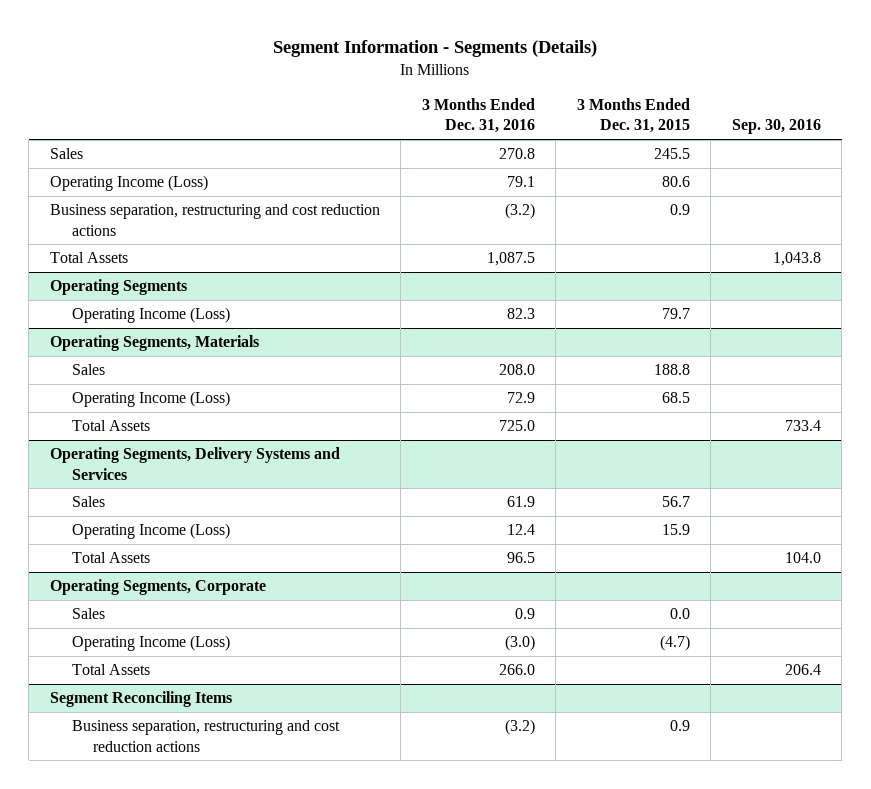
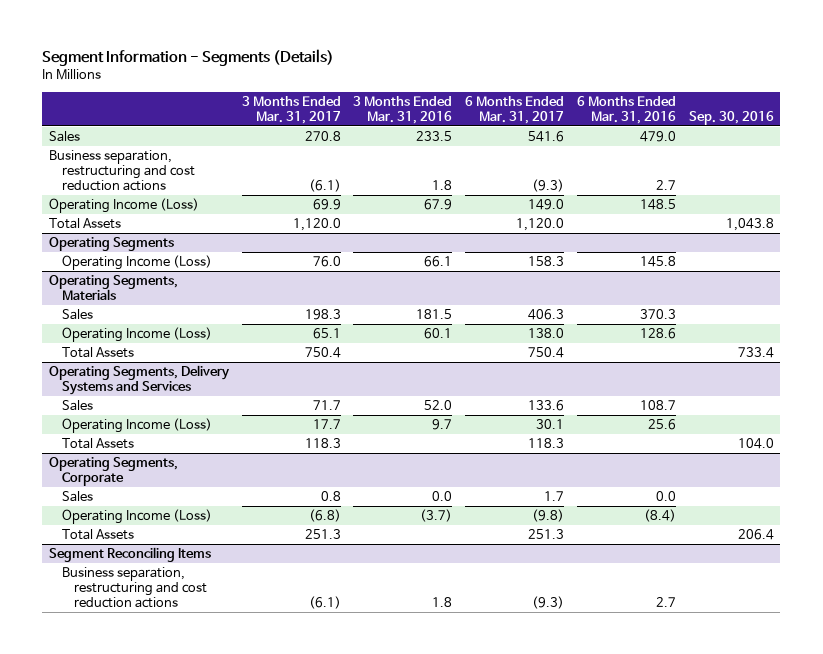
- | 3 Months Ended Dec. 31, 2016 | 3 Months Ended Dec. 31, 2015 | Sep. 30, 2016
+ | 3 Months Ended Mar. 31, 2017 | 3 Months Ended Mar. 31, 2016 | 6 Months Ended Mar. 31, 2017 | 6 Months Ended Mar. 31, 2016 | Sep. 30, 2016
moved down: Operating Income (Loss) | 69.9 | 67.9 | 149.0 | 148.5 |

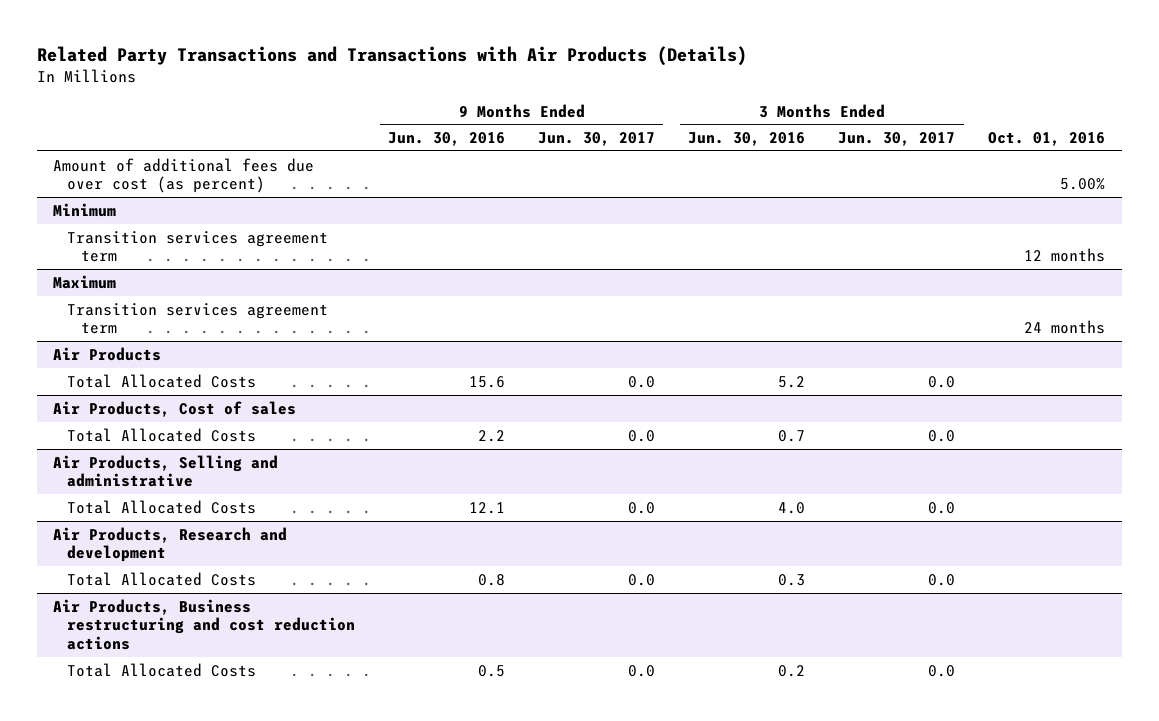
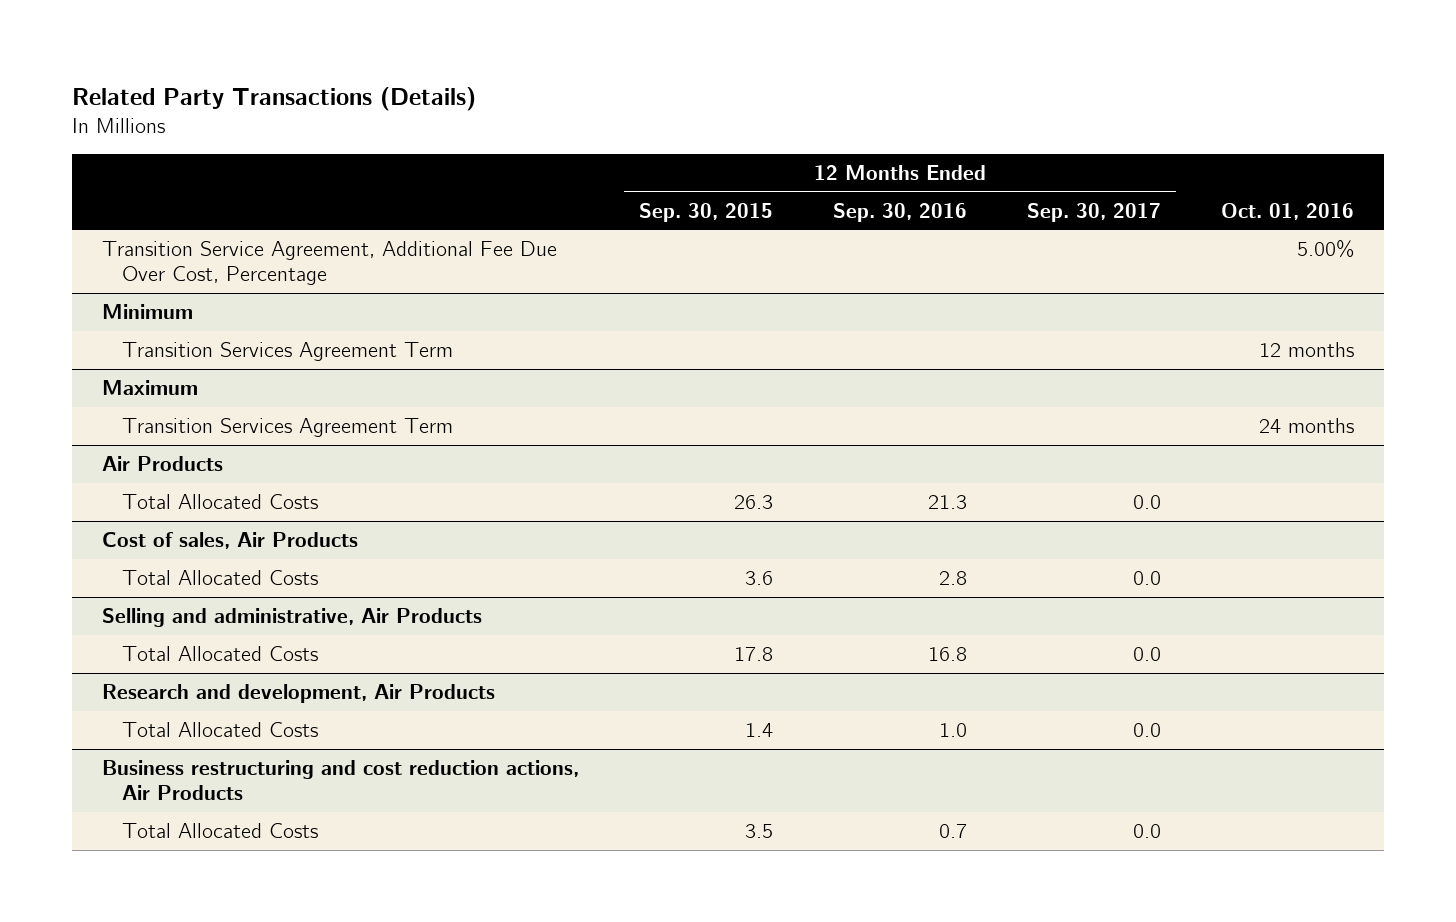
- Related Party Transactions and Transactions with Air Products (Details)
+ Related Party Transactions (Details)
- | 9 Months Ended Jun. 30, 2016 | 9 Months Ended Jun. 30, 2017 | 3 Months Ended Jun. 30, 2016 | 3 Months Ended Jun. 30, 2017 | Oct. 01, 2016
+ | 12 Months Ended Sep. 30, 2015 | 12 Months Ended Sep. 30, 2016 | 12 Months Ended Sep. 30, 2017 | Oct. 01, 2016
- Amount of additional fees due over cost (as percent) | | | | | 5.00%
+ Transition Service Agreement, Additional Fee Due Over Cost, Percentage | | | | 5.00%
@ Minimum
- Transition services agreement term | | | | | 12 months
+ Transition Services Agreement Term | | | | 12 months
@ Maximum
- Transition services agreement term | | | | | 24 months
+ Transition Services Agreement Term | | | | 24 months
- Air Products, Cost of sales
+ Cost of sales, Air Products
- Air Products, Selling and administrative
+ Selling and administrative, Air Products
- Air Products, Research and development
+ Research and development, Air Products
- Air Products, Business restructuring and cost reduction actions
+ Business restructuring and cost reduction actions, Air Products

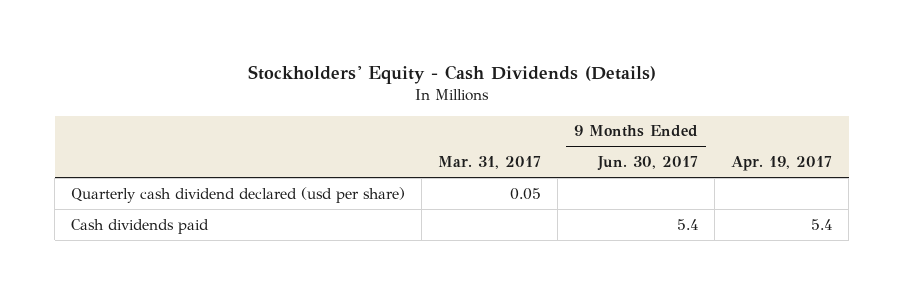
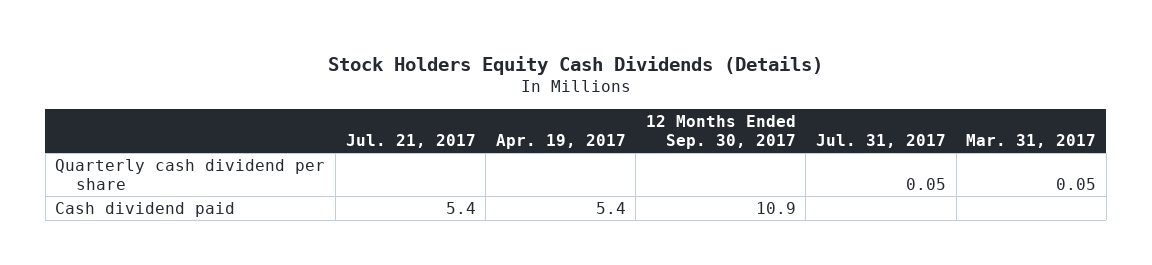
- Stockholders' Equity - Cash Dividends (Details)
+ Stock Holders Equity Cash Dividends (Details)
- | Mar. 31, 2017 | 9 Months Ended Jun. 30, 2017 | Apr. 19, 2017
+ | Jul. 21, 2017 | Apr. 19, 2017 | 12 Months Ended Sep. 30, 2017 | Jul. 31, 2017 | Mar. 31, 2017
- Quarterly cash dividend declared (usd per share) | 0.05 | |
- Cash dividends paid | | 5.4 | 5.4
+ Quarterly cash dividend per share | | | | 0.05 | 0.05
+ Cash dividend paid | 5.4 | 5.4 | 10.9 | |

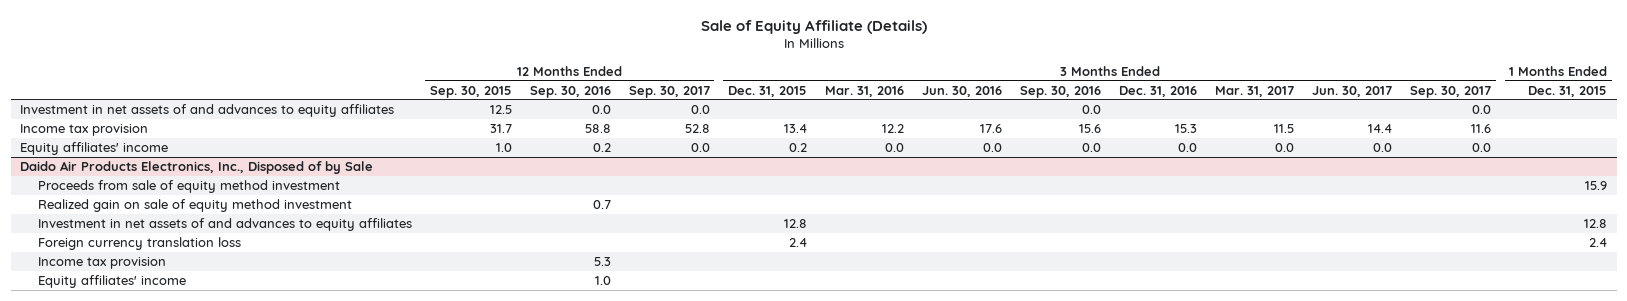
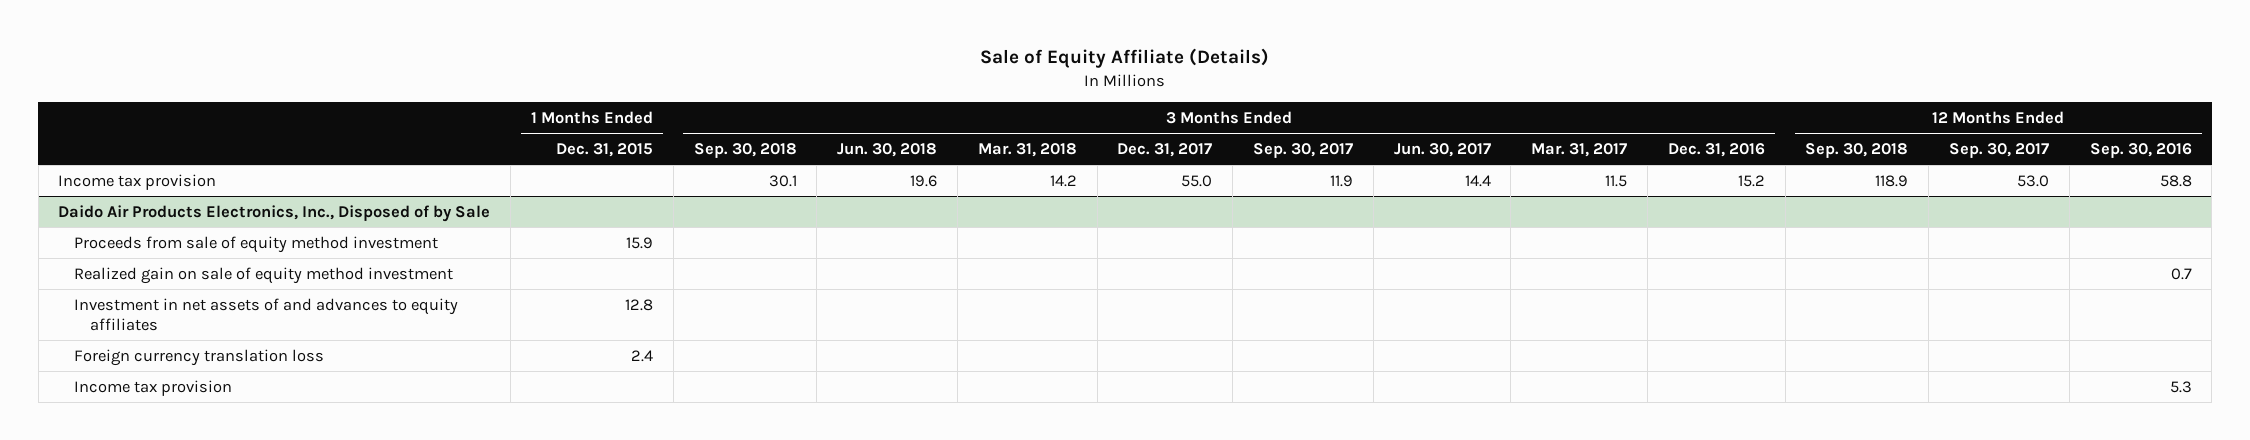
- | 12 Months Ended Sep. 30, 2015 | 12 Months Ended Sep. 30, 2016 | 12 Months Ended Sep. 30, 2017 | 3 Months Ended Dec. 31, 2015 | 3 Months Ended Mar. 31, 2016 | 3 Months Ended Jun. 30, 2016 | 3 Months Ended Sep. 30, 2016 | 3 Months Ended Dec. 31, 2016 | 3 Months Ended Mar. 31, 2017 | 3 Months Ended Jun. 30, 2017 | 3 Months Ended Sep. 30, 2017 | 1 Months Ended Dec. 31, 2015
+ | 1 Months Ended Dec. 31, 2015 | 3 Months Ended Sep. 30, 2018 | 3 Months Ended Jun. 30, 2018 | 3 Months Ended Mar. 31, 2018 | 3 Months Ended Dec. 31, 2017 | 3 Months Ended Sep. 30, 2017 | 3 Months Ended Jun. 30, 2017 | 3 Months Ended Mar. 31, 2017 | 3 Months Ended Dec. 31, 2016 | 12 Months Ended Sep. 30, 2018 | 12 Months Ended Sep. 30, 2017 | 12 Months Ended Sep. 30, 2016
- Investment in net assets of and advances to equity affiliates | 12.5 | 0.0 | 0.0 | | | | 0.0 | | | | 0.0 |
- Income tax provision | 31.7 | 58.8 | 52.8 | 13.4 | 12.2 | 17.6 | 15.6 | 15.3 | 11.5 | 14.4 | 11.6 |
- Equity affiliates' income | 1.0 | 0.2 | 0.0 | 0.2 | 0.0 | 0.0 | 0.0 | 0.0 | 0.0 | 0.0 | 0.0 |
+ Income tax provision | | 30.1 | 19.6 | 14.2 | 55.0 | 11.9 | 14.4 | 11.5 | 15.2 | 118.9 | 53.0 | 58.8
@ Daido Air Products Electronics, Inc., Disposed of by Sale
- Equity affiliates' income | | 1.0 | | | | | | | | | |

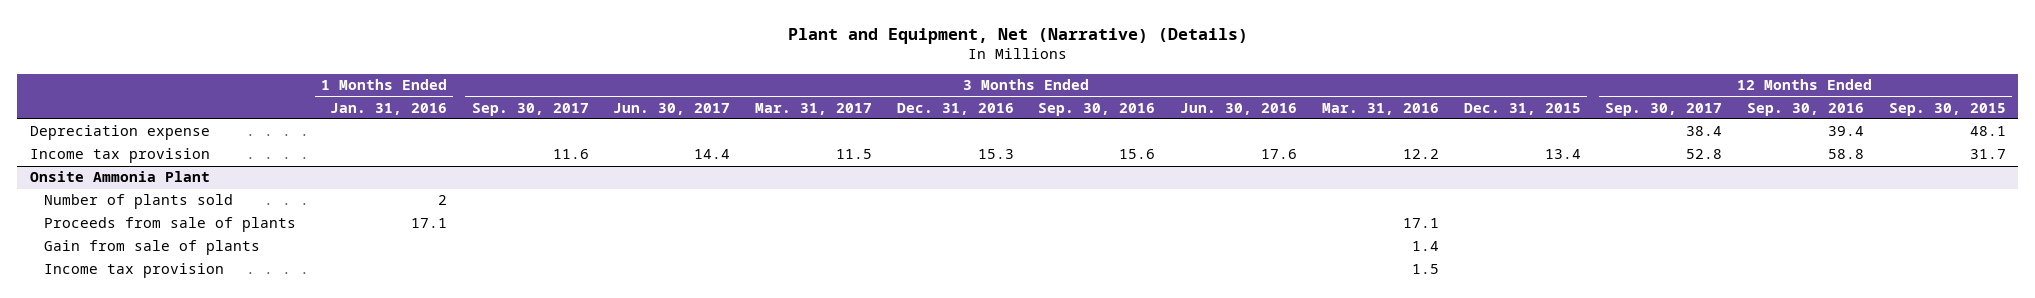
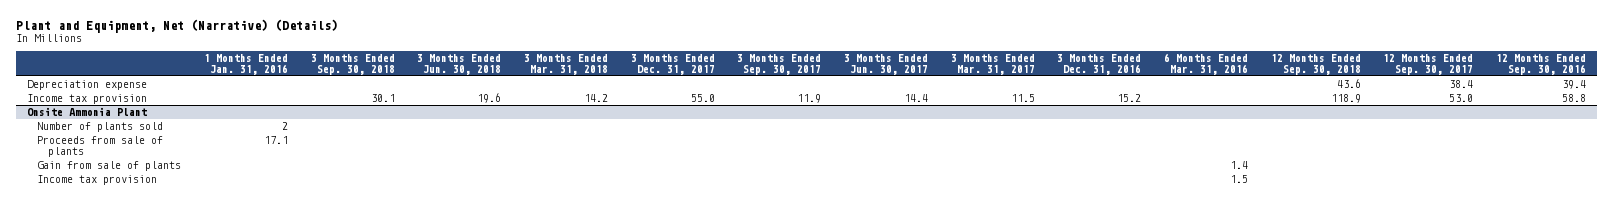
- | 1 Months Ended Jan. 31, 2016 | 3 Months Ended Sep. 30, 2017 | 3 Months Ended Jun. 30, 2017 | 3 Months Ended Mar. 31, 2017 | 3 Months Ended Dec. 31, 2016 | 3 Months Ended Sep. 30, 2016 | 3 Months Ended Jun. 30, 2016 | 3 Months Ended Mar. 31, 2016 | 3 Months Ended Dec. 31, 2015 | 12 Months Ended Sep. 30, 2017 | 12 Months Ended Sep. 30, 2016 | 12 Months Ended Sep. 30, 2015
+ | 1 Months Ended Jan. 31, 2016 | 3 Months Ended Sep. 30, 2018 | 3 Months Ended Jun. 30, 2018 | 3 Months Ended Mar. 31, 2018 | 3 Months Ended Dec. 31, 2017 | 3 Months Ended Sep. 30, 2017 | 3 Months Ended Jun. 30, 2017 | 3 Months Ended Mar. 31, 2017 | 3 Months Ended Dec. 31, 2016 | 6 Months Ended Mar. 31, 2016 | 12 Months Ended Sep. 30, 2018 | 12 Months Ended Sep. 30, 2017 | 12 Months Ended Sep. 30, 2016
- Income tax provision | | 11.6 | 14.4 | 11.5 | 15.3 | 15.6 | 17.6 | 12.2 | 13.4 | 52.8 | 58.8 | 31.7
+ Income tax provision | | 30.1 | 19.6 | 14.2 | 55.0 | 11.9 | 14.4 | 11.5 | 15.2 | | 118.9 | 53.0 | 58.8

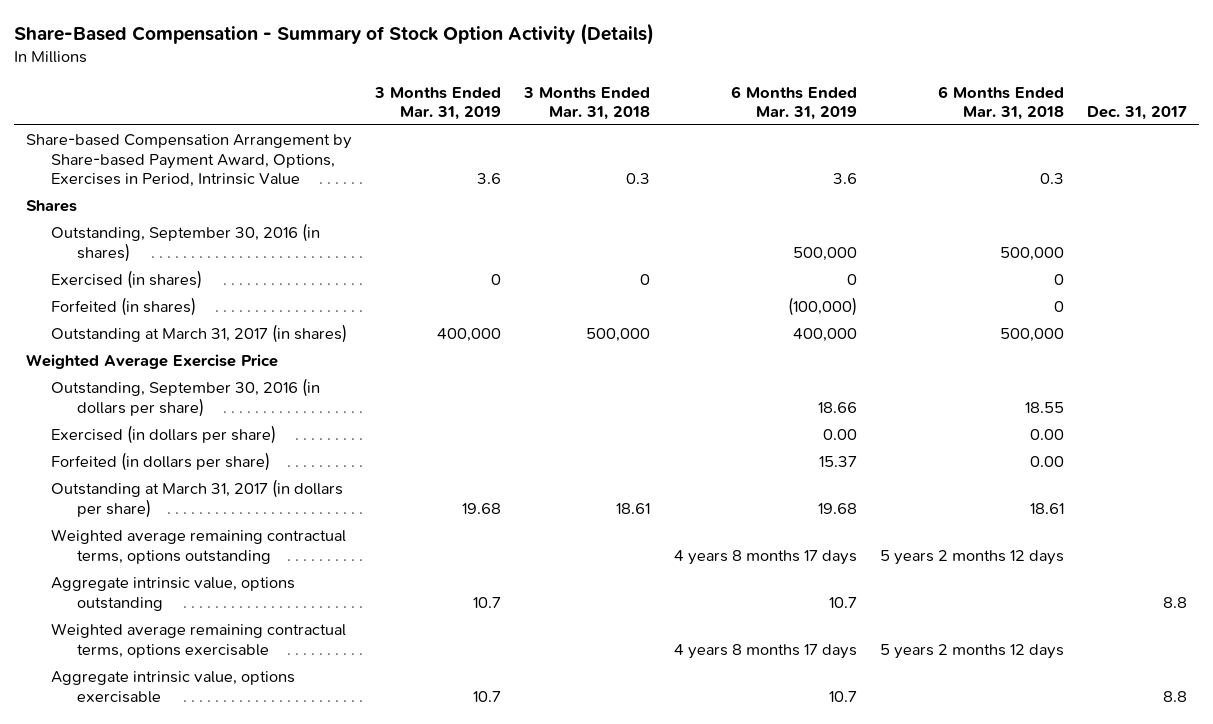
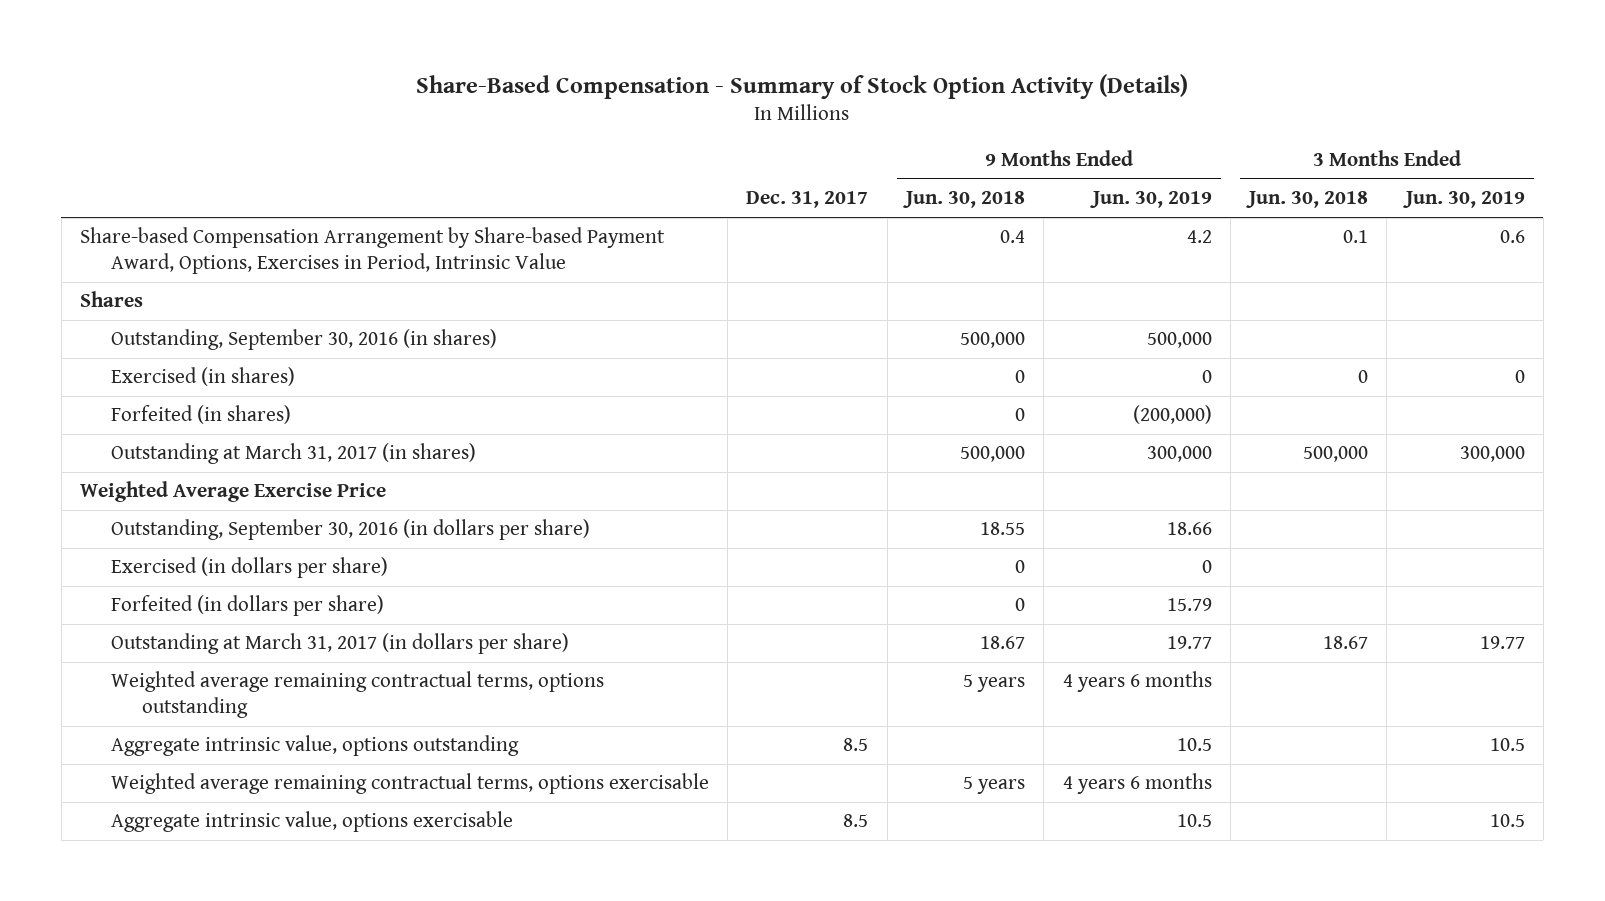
- | 3 Months Ended Mar. 31, 2019 | 3 Months Ended Mar. 31, 2018 | 6 Months Ended Mar. 31, 2019 | 6 Months Ended Mar. 31, 2018 | Dec. 31, 2017
+ | Dec. 31, 2017 | 9 Months Ended Jun. 30, 2018 | 9 Months Ended Jun. 30, 2019 | 3 Months Ended Jun. 30, 2018 | 3 Months Ended Jun. 30, 2019
- Aggregate intrinsic value, options outstanding | 10.7 | | 10.7 | | 8.8
+ Aggregate intrinsic value, options outstanding | 8.5 | | 10.5 | | 10.5
- Aggregate intrinsic value, options exercisable | 10.7 | | 10.7 | | 8.8
+ Aggregate intrinsic value, options exercisable | 8.5 | | 10.5 | | 10.5

